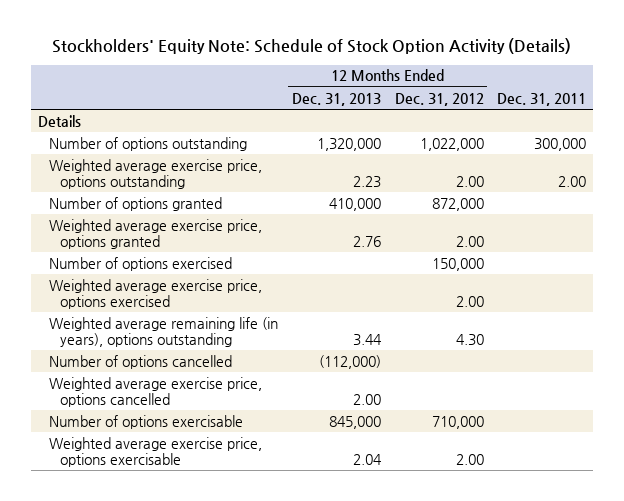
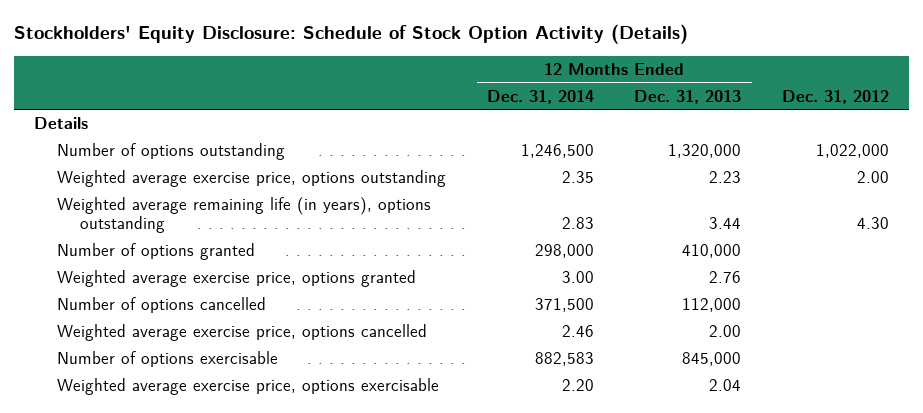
- Stockholders' Equity Note: Schedule of Stock Option Activity (Details)
+ Stockholders' Equity Disclosure: Schedule of Stock Option Activity (Details)
- | 12 Months Ended Dec. 31, 2013 | 12 Months Ended Dec. 31, 2012 | Dec. 31, 2011
+ | 12 Months Ended Dec. 31, 2014 | 12 Months Ended Dec. 31, 2013 | Dec. 31, 2012
moved up: Weighted average remaining life (in years), options outstanding | 2.83 | 3.44 | 4.30
- Number of options exercised | | 150,000 |
- Weighted average exercise price, options exercised | | 2.00 |
- Number of options cancelled | (112,000) | |
+ Number of options cancelled | 371,500 | 112,000 |

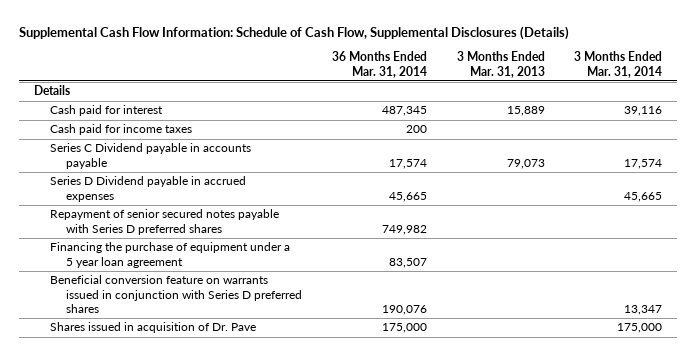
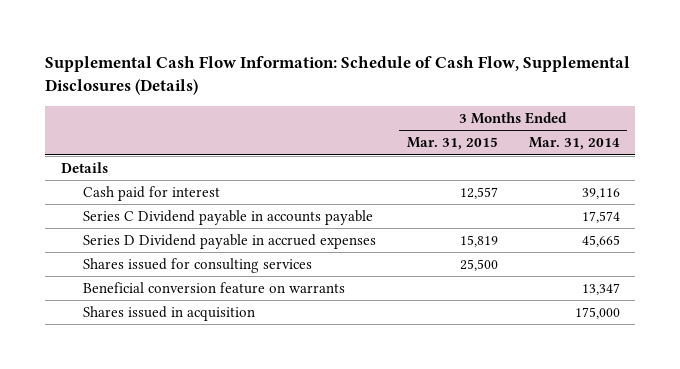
- | 36 Months Ended Mar. 31, 2014 | 3 Months Ended Mar. 31, 2013 | 3 Months Ended Mar. 31, 2014
+ | 3 Months Ended Mar. 31, 2015 | 3 Months Ended Mar. 31, 2014
- Cash paid for income taxes | 200 | |
- Repayment of senior secured notes payable with Series D preferred shares | 749,982 | |
- Financing the purchase of equipment under a 5 year loan agreement | 83,507 | |
- Beneficial conversion feature on warrants issued in conjunction with Series D preferred shares | 190,076 | | 13,347
- Shares issued in acquisition of Dr. Pave | 175,000 | | 175,000
+ Shares issued for consulting services | 25,500 |
+ Beneficial conversion feature on warrants | | 13,347
+ Shares issued in acquisition | | 175,000

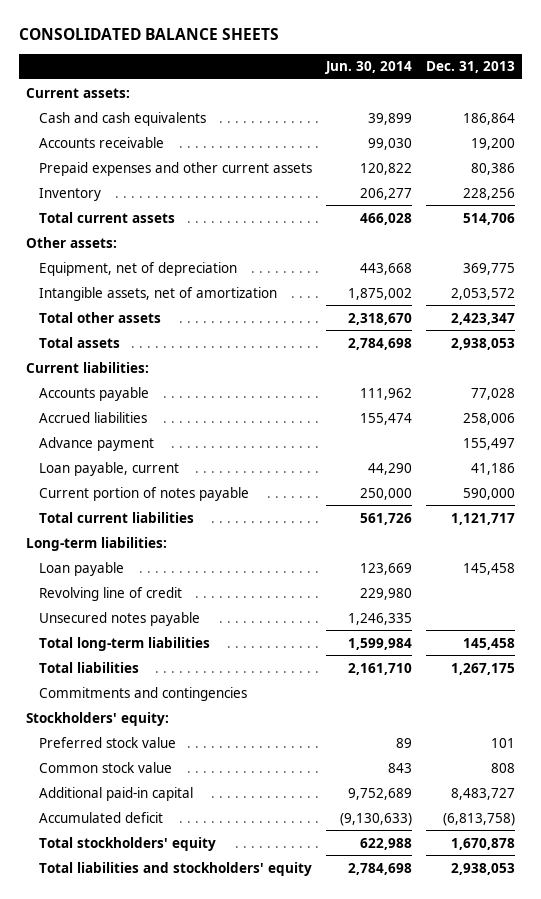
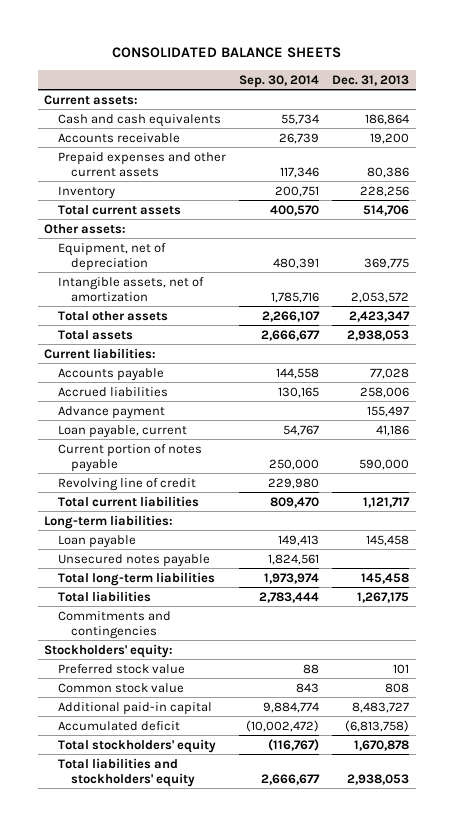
- | Jun. 30, 2014 | Dec. 31, 2013
+ | Sep. 30, 2014 | Dec. 31, 2013
moved up: Revolving line of credit | 229,980 |

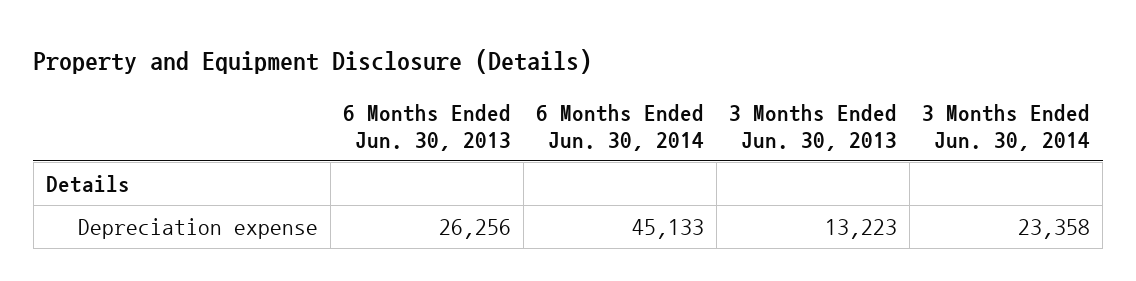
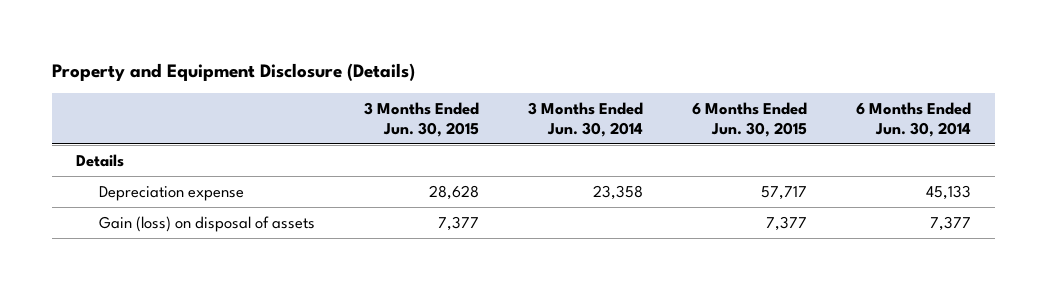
- | 6 Months Ended Jun. 30, 2013 | 6 Months Ended Jun. 30, 2014 | 3 Months Ended Jun. 30, 2013 | 3 Months Ended Jun. 30, 2014
+ | 3 Months Ended Jun. 30, 2015 | 3 Months Ended Jun. 30, 2014 | 6 Months Ended Jun. 30, 2015 | 6 Months Ended Jun. 30, 2014
+ Gain (loss) on disposal of assets | 7,377 | | 7,377 | 7,377

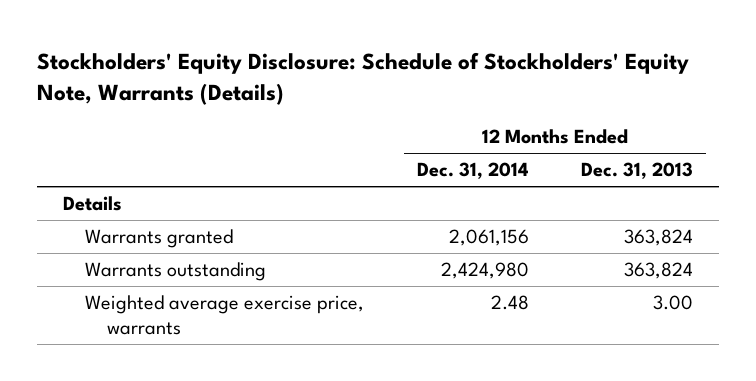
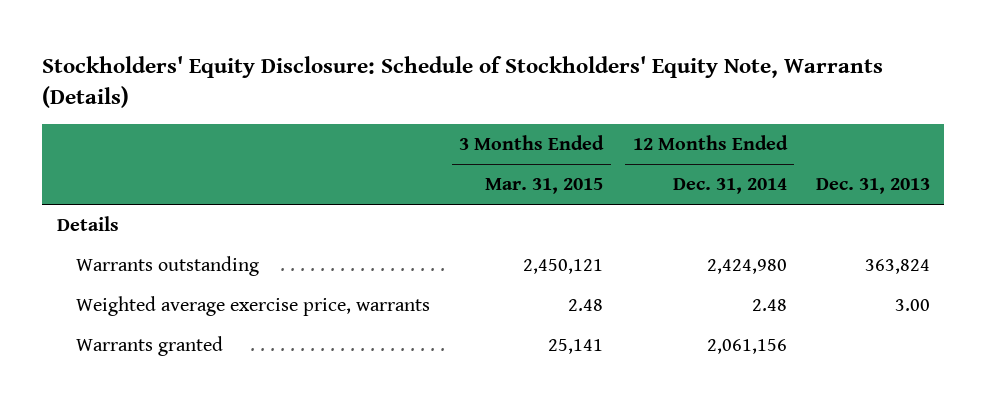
- | 12 Months Ended Dec. 31, 2014 | 12 Months Ended Dec. 31, 2013
+ | 3 Months Ended Mar. 31, 2015 | 12 Months Ended Dec. 31, 2014 | Dec. 31, 2013
moved down: Warrants granted | 25,141 | 2,061,156 |

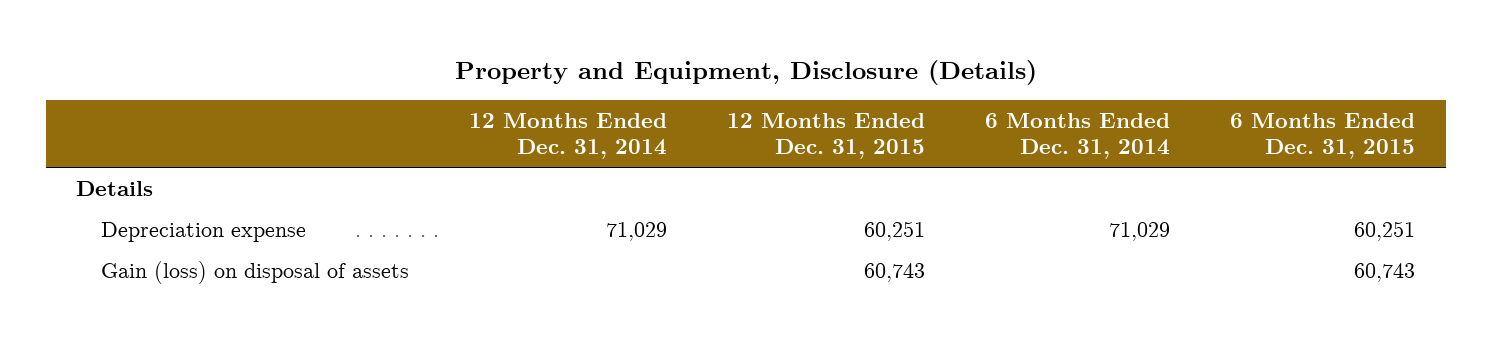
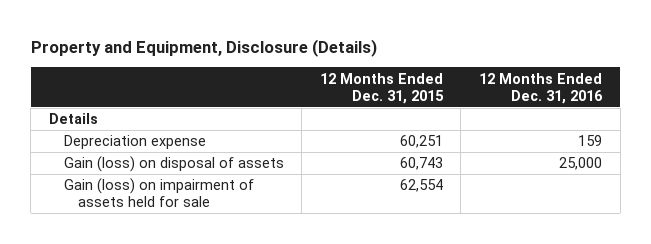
- | 12 Months Ended Dec. 31, 2014 | 12 Months Ended Dec. 31, 2015 | 6 Months Ended Dec. 31, 2014 | 6 Months Ended Dec. 31, 2015
+ | 12 Months Ended Dec. 31, 2015 | 12 Months Ended Dec. 31, 2016
+ Gain (loss) on impairment of assets held for sale | 62,554 |

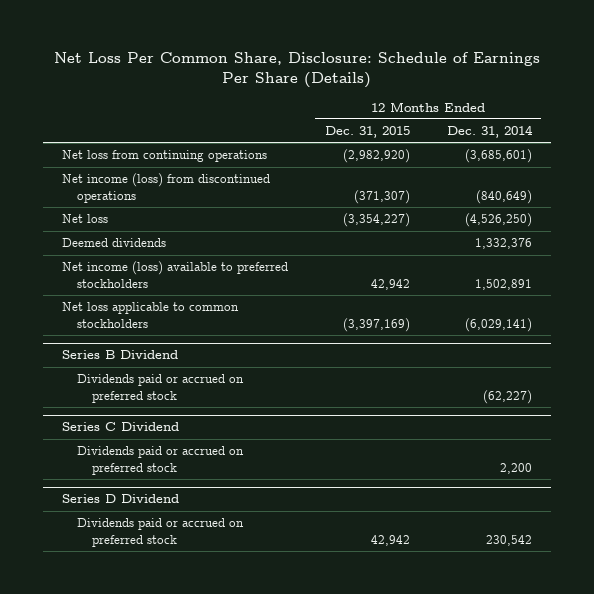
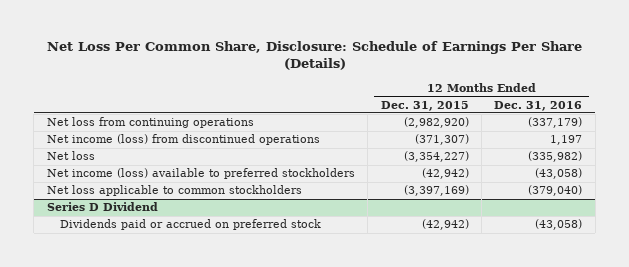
- | 12 Months Ended Dec. 31, 2015 | 12 Months Ended Dec. 31, 2014
+ | 12 Months Ended Dec. 31, 2015 | 12 Months Ended Dec. 31, 2016
- Deemed dividends | | 1,332,376
- Net income (loss) available to preferred stockholders | 42,942 | 1,502,891
+ Net income (loss) available to preferred stockholders | (42,942) | (43,058)
- Series B Dividend
- Dividends paid or accrued on preferred stock | | (62,227)
- Series C Dividend
- Dividends paid or accrued on preferred stock | | 2,200
@ Series D Dividend
- Dividends paid or accrued on preferred stock | 42,942 | 230,542
+ Dividends paid or accrued on preferred stock | (42,942) | (43,058)

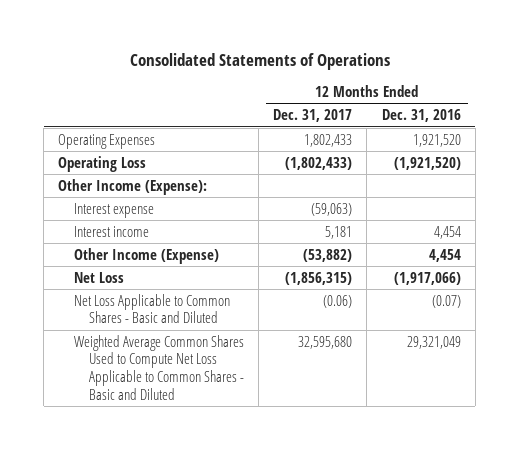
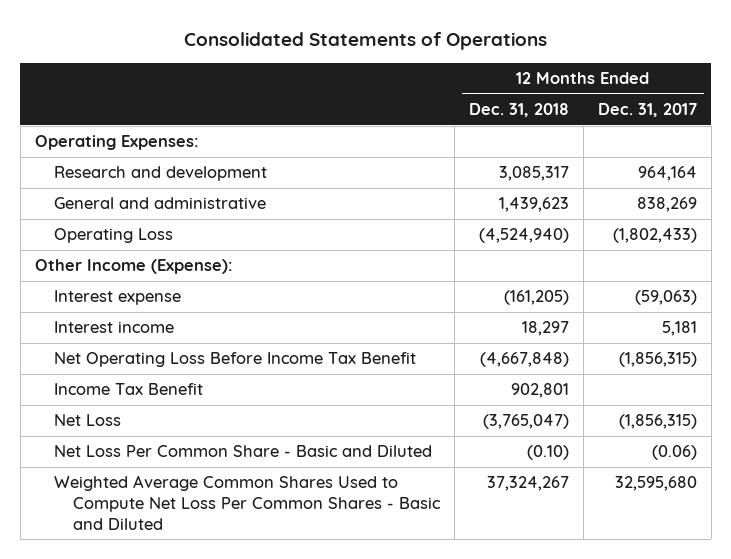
- | 12 Months Ended Dec. 31, 2017 | 12 Months Ended Dec. 31, 2016
+ | 12 Months Ended Dec. 31, 2018 | 12 Months Ended Dec. 31, 2017
- Operating Expenses | 1,802,433 | 1,921,520
+ Operating Expenses:
+ Research and development | 3,085,317 | 964,164
+ General and administrative | 1,439,623 | 838,269
- Other Income (Expense) | (53,882) | 4,454
+ Net Operating Loss Before Income Tax Benefit | (4,667,848) | (1,856,315)
+ Income Tax Benefit | 902,801 |
- Net Loss Applicable to Common Shares - Basic and Diluted | (0.06) | (0.07)
- Weighted Average Common Shares Used to Compute Net Loss Applicable to Common Shares - Basic and Diluted | 32,595,680 | 29,321,049
+ Net Loss Per Common Share - Basic and Diluted | (0.10) | (0.06)
+ Weighted Average Common Shares Used to Compute Net Loss Per Common Shares - Basic and Diluted | 37,324,267 | 32,595,680

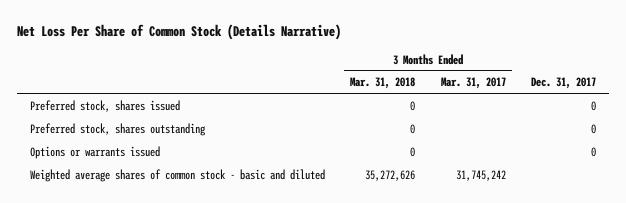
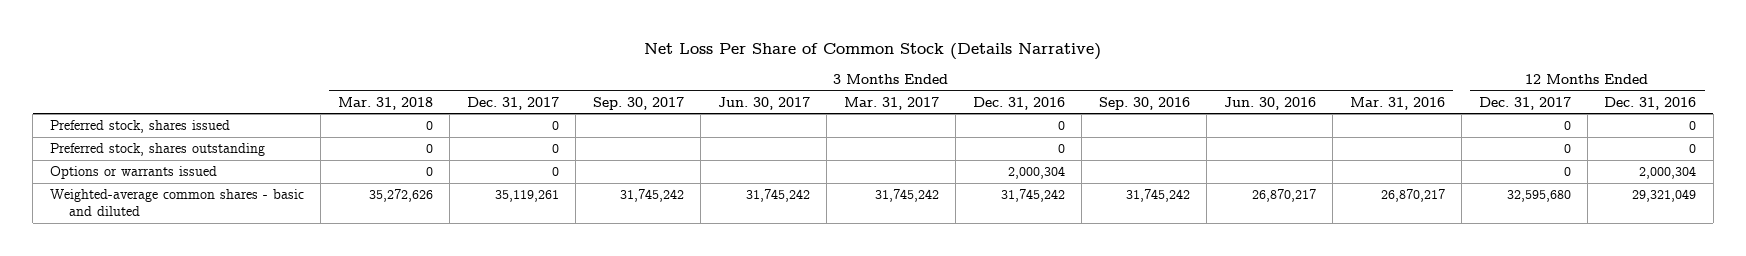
- | 3 Months Ended Mar. 31, 2018 | 3 Months Ended Mar. 31, 2017 | Dec. 31, 2017
+ | 3 Months Ended Mar. 31, 2018 | 3 Months Ended Dec. 31, 2017 | 3 Months Ended Sep. 30, 2017 | 3 Months Ended Jun. 30, 2017 | 3 Months Ended Mar. 31, 2017 | 3 Months Ended Dec. 31, 2016 | 3 Months Ended Sep. 30, 2016 | 3 Months Ended Jun. 30, 2016 | 3 Months Ended Mar. 31, 2016 | 12 Months Ended Dec. 31, 2017 | 12 Months Ended Dec. 31, 2016
- Weighted average shares of common stock - basic and diluted | 35,272,626 | 31,745,242 |
+ Weighted-average common shares - basic and diluted | 35,272,626 | 35,119,261 | 31,745,242 | 31,745,242 | 31,745,242 | 31,745,242 | 31,745,242 | 26,870,217 | 26,870,217 | 32,595,680 | 29,321,049

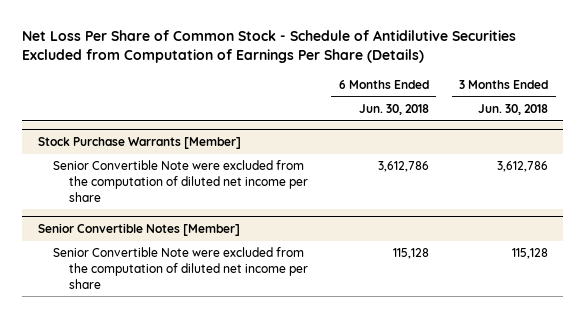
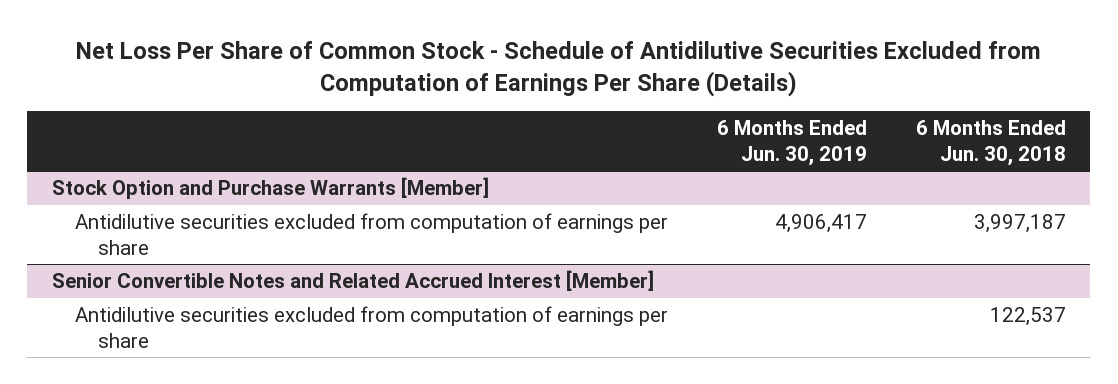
- | 6 Months Ended Jun. 30, 2018 | 3 Months Ended Jun. 30, 2018
+ | 6 Months Ended Jun. 30, 2019 | 6 Months Ended Jun. 30, 2018
- Stock Purchase Warrants [Member]
- Senior Convertible Note were excluded from the computation of diluted net income per share | 3,612,786 | 3,612,786
- Senior Convertible Notes [Member]
- Senior Convertible Note were excluded from the computation of diluted net income per share | 115,128 | 115,128
+ Stock Option and Purchase Warrants [Member]
+ Antidilutive securities excluded from computation of earnings per share | 4,906,417 | 3,997,187
+ Senior Convertible Notes and Related Accrued Interest [Member]
+ Antidilutive securities excluded from computation of earnings per share | | 122,537

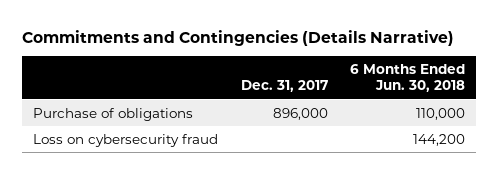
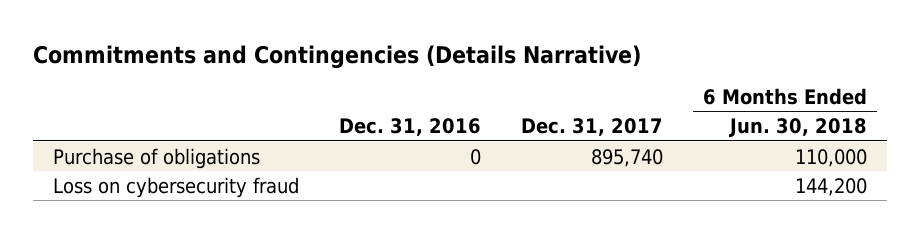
- | Dec. 31, 2017 | 6 Months Ended Jun. 30, 2018
+ | Dec. 31, 2016 | Dec. 31, 2017 | 6 Months Ended Jun. 30, 2018
- Purchase of obligations | 896,000 | 110,000
+ Purchase of obligations | 0 | 895,740 | 110,000

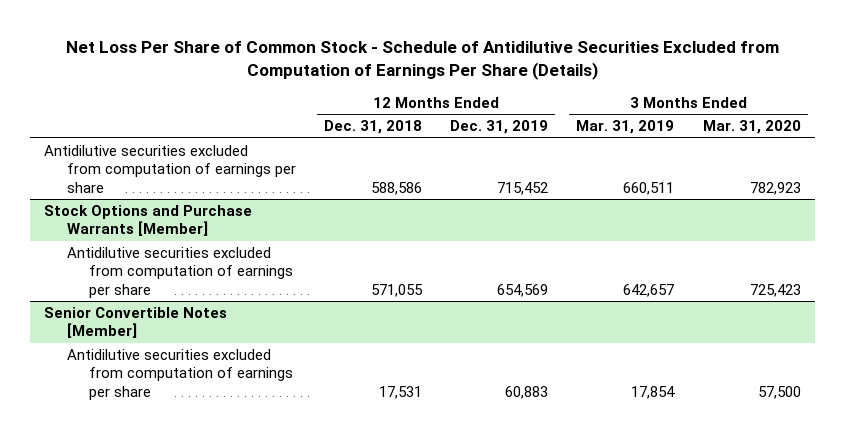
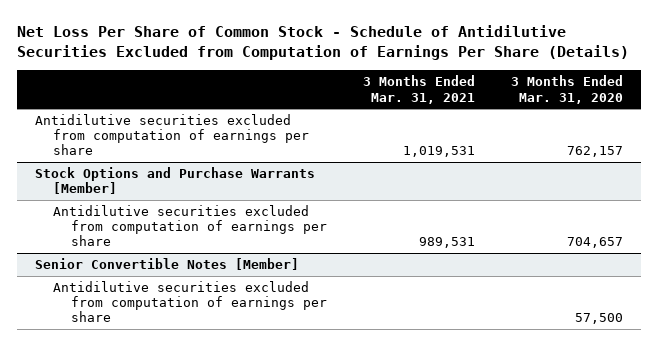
- | 12 Months Ended Dec. 31, 2018 | 12 Months Ended Dec. 31, 2019 | 3 Months Ended Mar. 31, 2019 | 3 Months Ended Mar. 31, 2020
+ | 3 Months Ended Mar. 31, 2021 | 3 Months Ended Mar. 31, 2020
- Antidilutive securities excluded from computation of earnings per share | 588,586 | 715,452 | 660,511 | 782,923
+ Antidilutive securities excluded from computation of earnings per share | 1,019,531 | 762,157
@ Stock Options and Purchase Warrants [Member]
- Antidilutive securities excluded from computation of earnings per share | 571,055 | 654,569 | 642,657 | 725,423
+ Antidilutive securities excluded from computation of earnings per share | 989,531 | 704,657

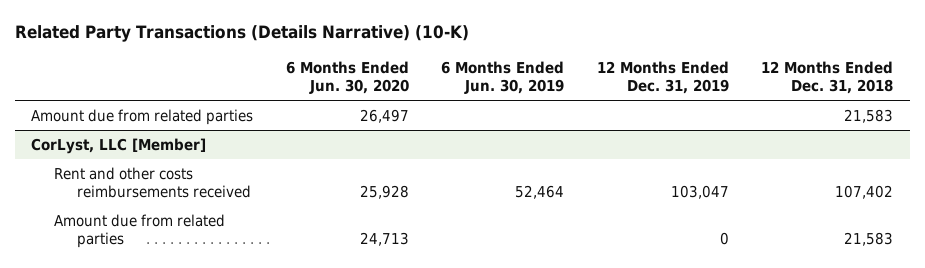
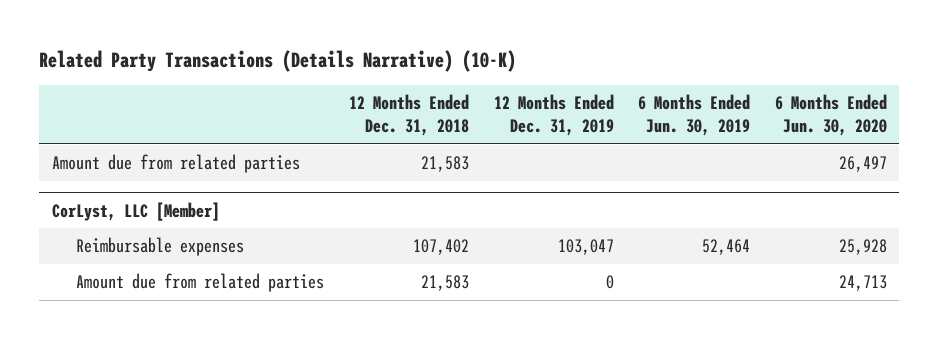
- | 6 Months Ended Jun. 30, 2020 | 6 Months Ended Jun. 30, 2019 | 12 Months Ended Dec. 31, 2019 | 12 Months Ended Dec. 31, 2018
+ | 12 Months Ended Dec. 31, 2018 | 12 Months Ended Dec. 31, 2019 | 6 Months Ended Jun. 30, 2019 | 6 Months Ended Jun. 30, 2020
@ CorLyst, LLC [Member]
- Rent and other costs reimbursements received | 25,928 | 52,464 | 103,047 | 107,402
+ Reimbursable expenses | 107,402 | 103,047 | 52,464 | 25,928

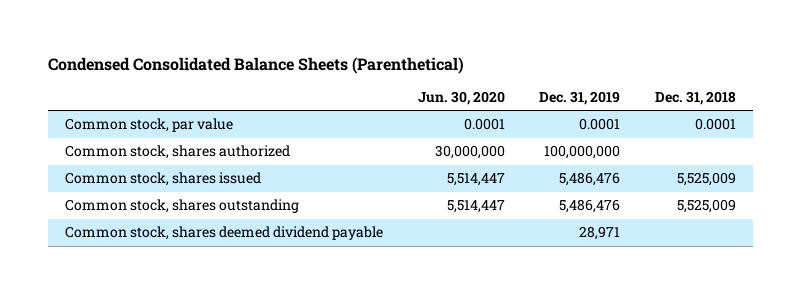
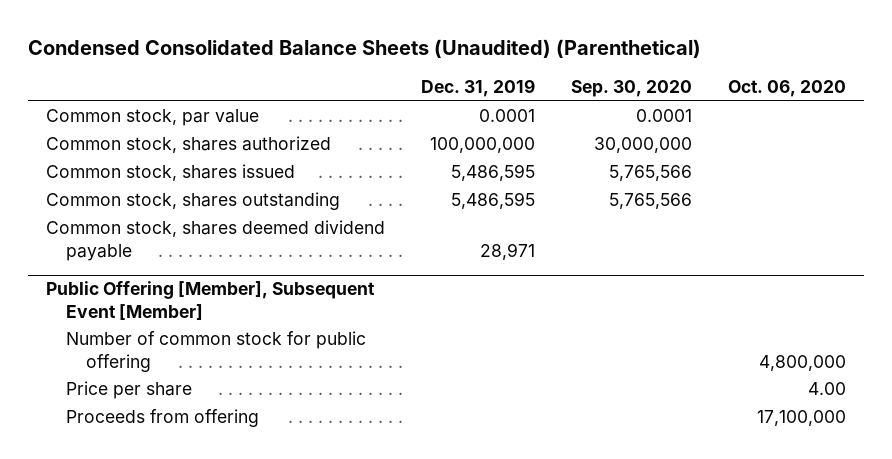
- Condensed Consolidated Balance Sheets (Parenthetical)
+ Condensed Consolidated Balance Sheets (Unaudited) (Parenthetical)
- | Jun. 30, 2020 | Dec. 31, 2019 | Dec. 31, 2018
+ | Dec. 31, 2019 | Sep. 30, 2020 | Oct. 06, 2020
- Common stock, shares issued | 5,514,447 | 5,486,476 | 5,525,009
- Common stock, shares outstanding | 5,514,447 | 5,486,476 | 5,525,009
+ Common stock, shares issued | 5,486,595 | 5,765,566 |
+ Common stock, shares outstanding | 5,486,595 | 5,765,566 |
+ Public Offering [Member], Subsequent Event [Member]
+ Number of common stock for public offering | | | 4,800,000
+ Price per share | | | 4.00
+ Proceeds from offering | | | 17,100,000

